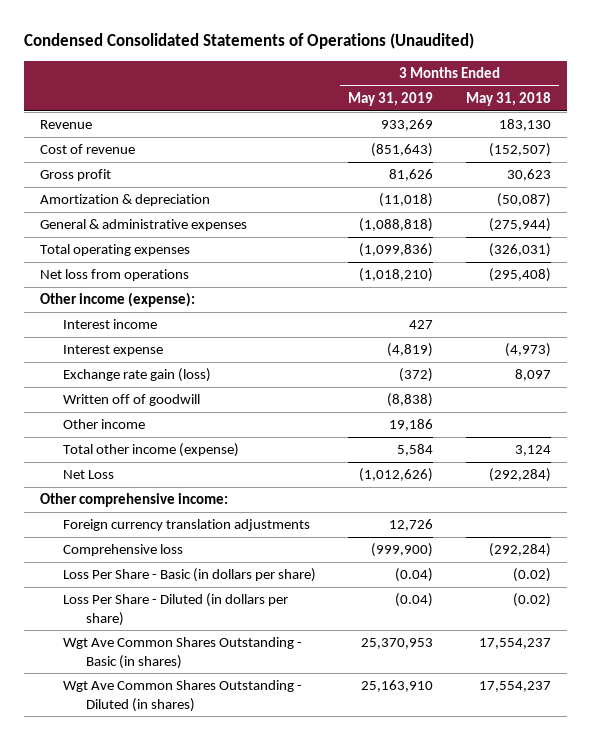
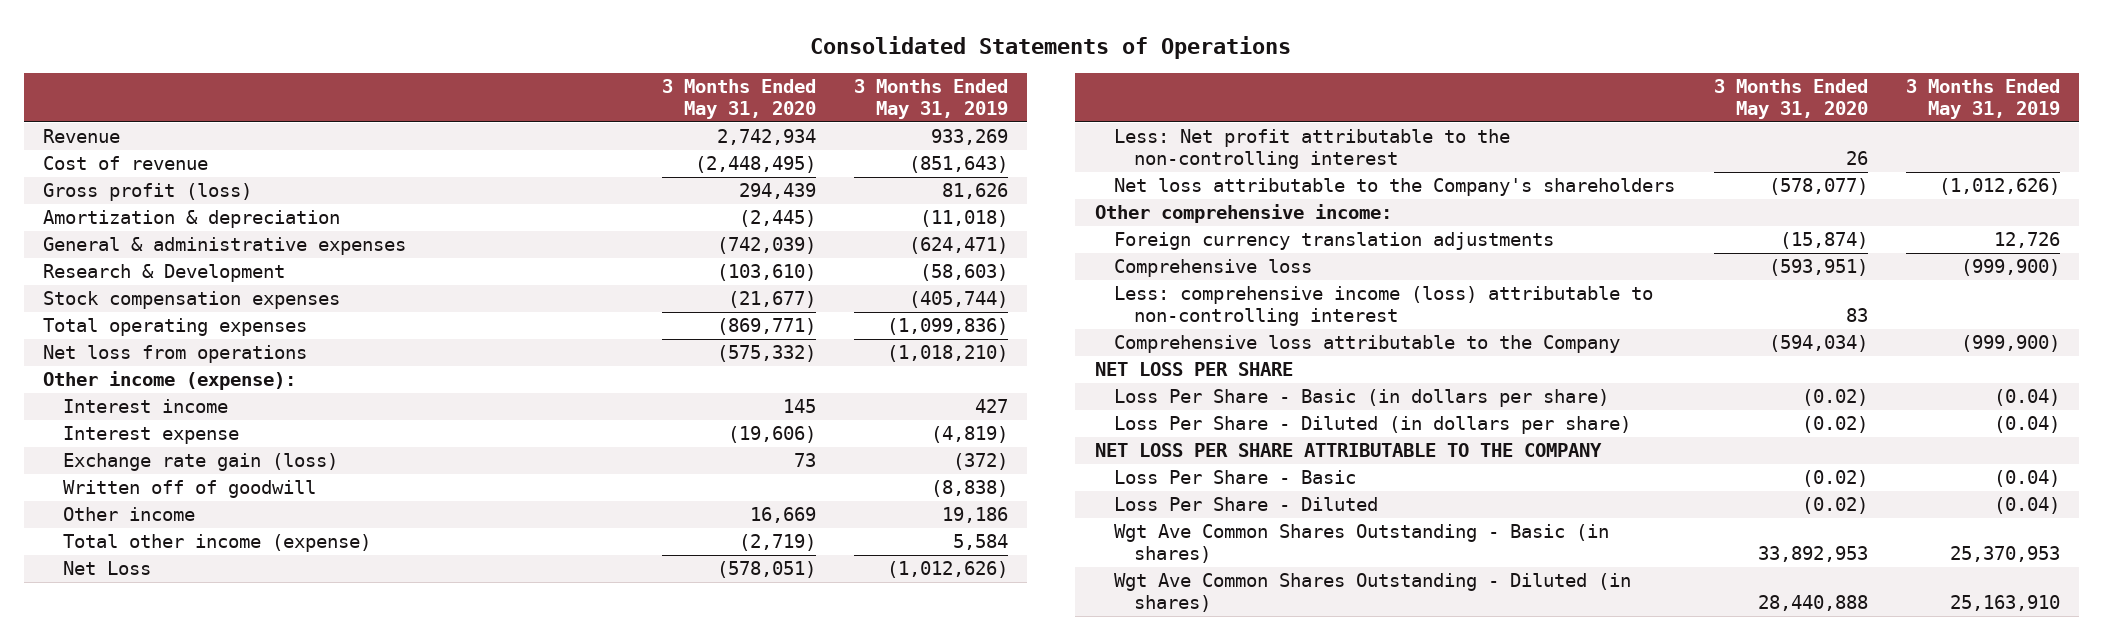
- Condensed Consolidated Statements of Operations (Unaudited)
+ Consolidated Statements of Operations
- | 3 Months Ended May 31, 2019 | 3 Months Ended May 31, 2018
+ | 3 Months Ended May 31, 2020 | 3 Months Ended May 31, 2019
- Gross profit | 81,626 | 30,623
+ Gross profit (loss) | 294,439 | 81,626
- General & administrative expenses | (1,088,818) | (275,944)
+ General & administrative expenses | (742,039) | (624,471)
+ Research & Development | (103,610) | (58,603)
+ Stock compensation expenses | (21,677) | (405,744)
+ Less: Net profit attributable to the non-controlling interest | 26 |
+ Net loss attributable to the Company's shareholders | (578,077) | (1,012,626)
+ Less: comprehensive income (loss) attributable to non-controlling interest | 83 |
+ Comprehensive loss attributable to the Company | (594,034) | (999,900)
+ NET LOSS PER SHARE
+ NET LOSS PER SHARE ATTRIBUTABLE TO THE COMPANY
+ Loss Per Share - Basic | (0.02) | (0.04)
+ Loss Per Share - Diluted | (0.02) | (0.04)

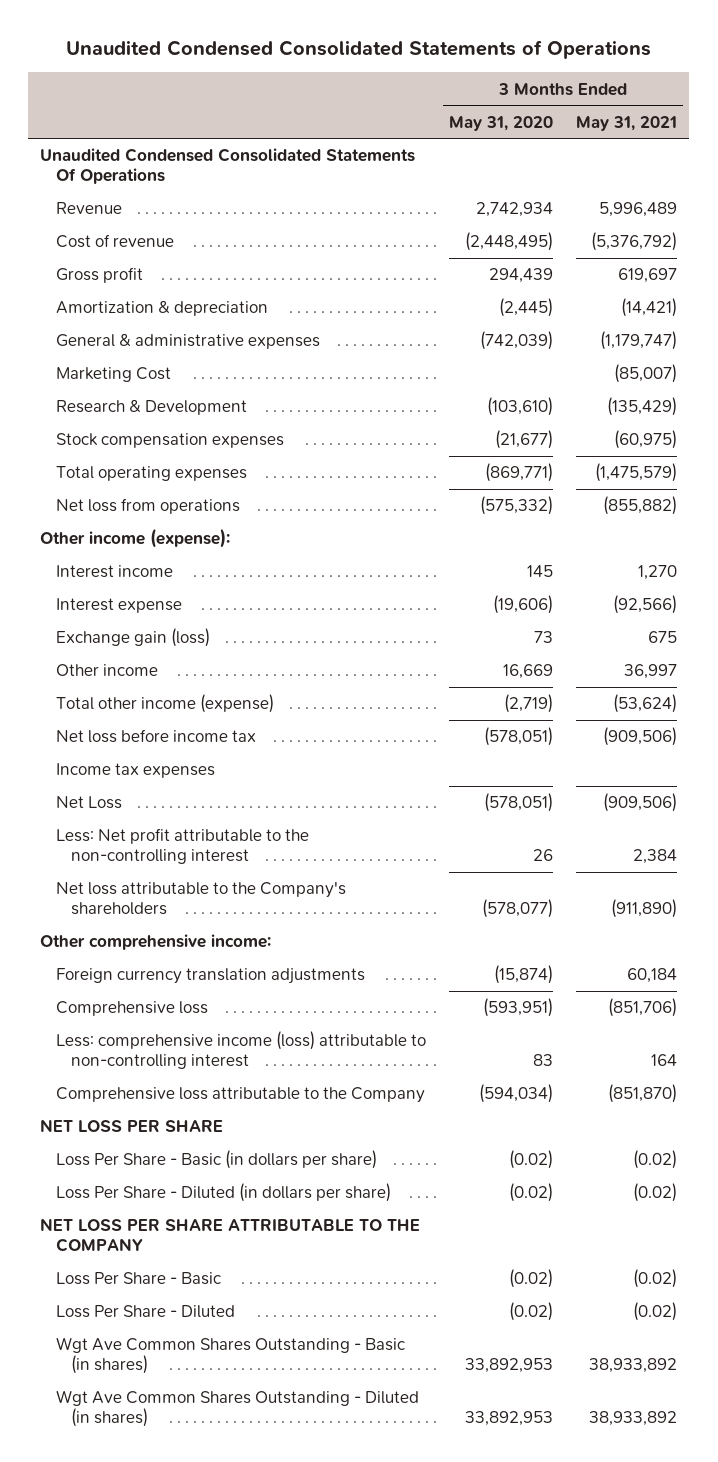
- Consolidated Statements of Operations
+ Unaudited Condensed Consolidated Statements of Operations
- | 3 Months Ended May 31, 2020 | 3 Months Ended May 31, 2019
+ | 3 Months Ended May 31, 2020 | 3 Months Ended May 31, 2021
+ Unaudited Condensed Consolidated Statements Of Operations
- Gross profit (loss) | 294,439 | 81,626
+ Gross profit | 294,439 | 619,697
+ Marketing Cost | | (85,007)
- Exchange rate gain (loss) | 73 | (372)
- Written off of goodwill | | (8,838)
+ Exchange gain (loss) | 73 | 675
+ Net loss before income tax | (578,051) | (909,506)
+ Income tax expenses
- Wgt Ave Common Shares Outstanding - Diluted (in shares) | 28,440,888 | 25,163,910
+ Wgt Ave Common Shares Outstanding - Diluted (in shares) | 33,892,953 | 38,933,892

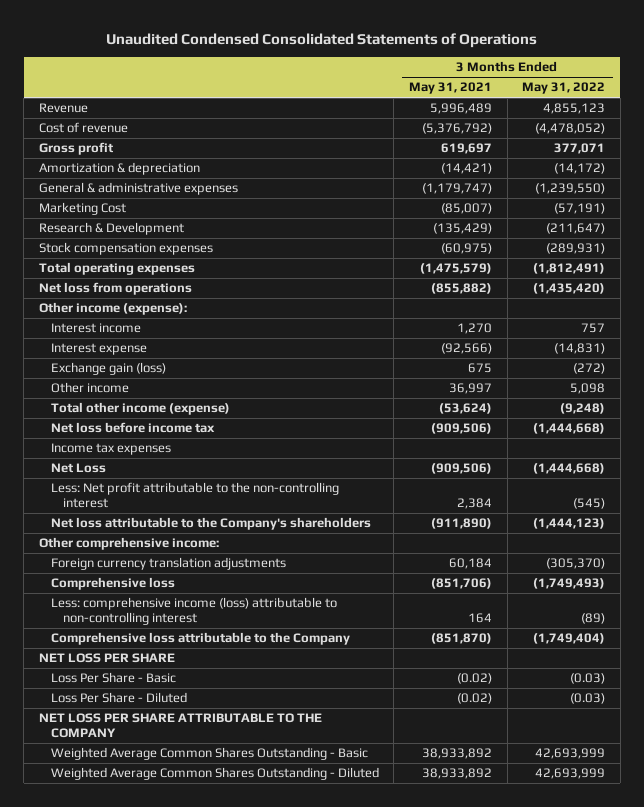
- | 3 Months Ended May 31, 2020 | 3 Months Ended May 31, 2021
+ | 3 Months Ended May 31, 2021 | 3 Months Ended May 31, 2022
- Unaudited Condensed Consolidated Statements Of Operations
- Loss Per Share - Basic (in dollars per share) | (0.02) | (0.02)
- Loss Per Share - Diluted (in dollars per share) | (0.02) | (0.02)
- Wgt Ave Common Shares Outstanding - Basic (in shares) | 33,892,953 | 38,933,892
- Wgt Ave Common Shares Outstanding - Diluted (in shares) | 33,892,953 | 38,933,892
moved down: NET LOSS PER SHARE ATTRIBUTABLE TO THE COMPANY
+ Weighted Average Common Shares Outstanding - Basic | 38,933,892 | 42,693,999
+ Weighted Average Common Shares Outstanding - Diluted | 38,933,892 | 42,693,999

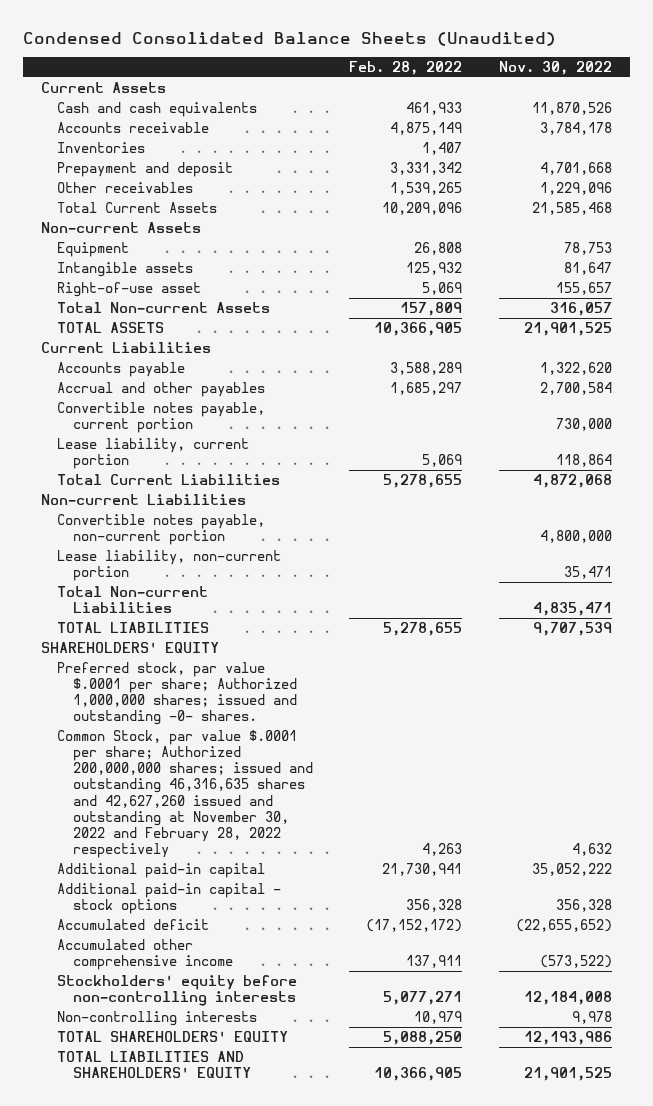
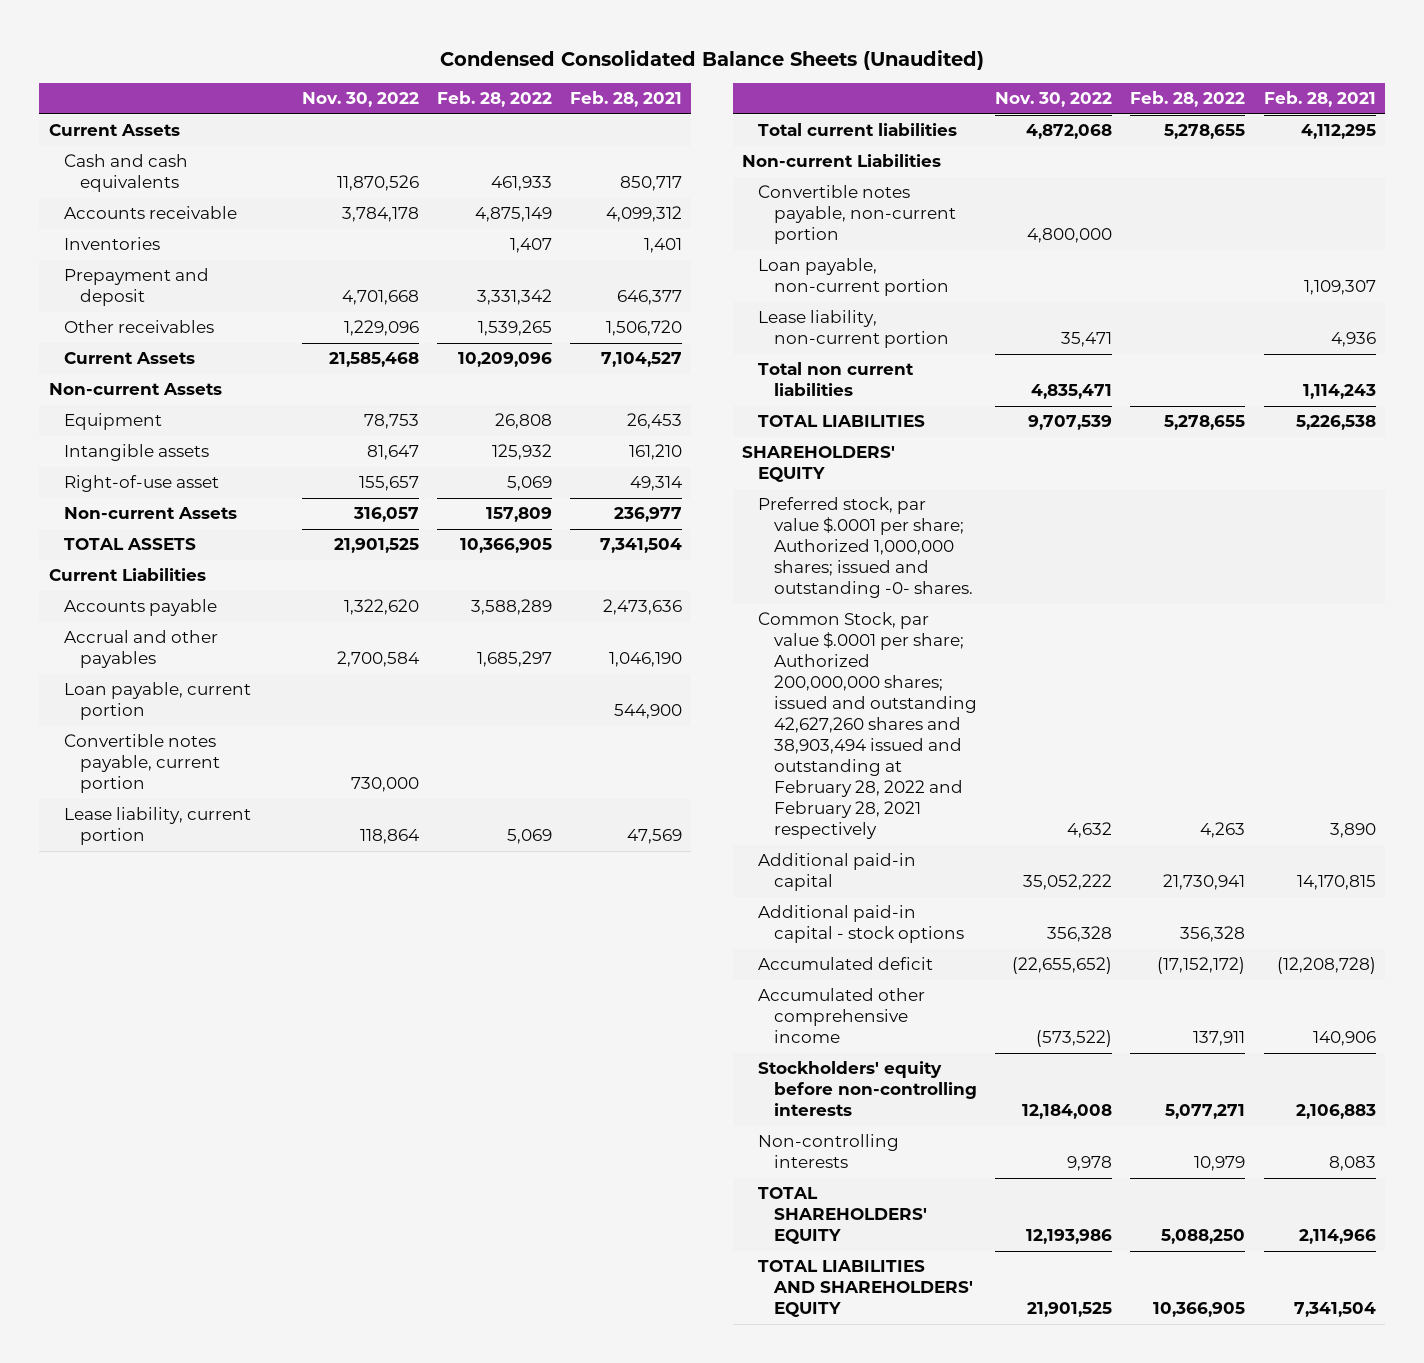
- | Feb. 28, 2022 | Nov. 30, 2022
+ | Nov. 30, 2022 | Feb. 28, 2022 | Feb. 28, 2021
- Total Current Assets | 10,209,096 | 21,585,468
+ Current Assets | 21,585,468 | 10,209,096 | 7,104,527
- Total Non-current Assets | 157,809 | 316,057
+ Non-current Assets | 316,057 | 157,809 | 236,977
+ Loan payable, current portion | | | 544,900
- Total Current Liabilities | 5,278,655 | 4,872,068
+ Total current liabilities | 4,872,068 | 5,278,655 | 4,112,295
+ Loan payable, non-current portion | | | 1,109,307
- Total Non-current Liabilities | | 4,835,471
+ Total non current liabilities | 4,835,471 | | 1,114,243
- Common Stock, par value $.0001 per share; Authorized 200,000,000 shares; issued and outstanding 46,316,635 shares and 42,627,260 issued and outstanding at November 30, 2022 and February 28, 2022 respectively | 4,263 | 4,632
+ Common Stock, par value $.0001 per share; Authorized 200,000,000 shares; issued and outstanding 42,627,260 shares and 38,903,494 issued and outstanding at February 28, 2022 and February 28, 2021 respectively | 4,632 | 4,263 | 3,890

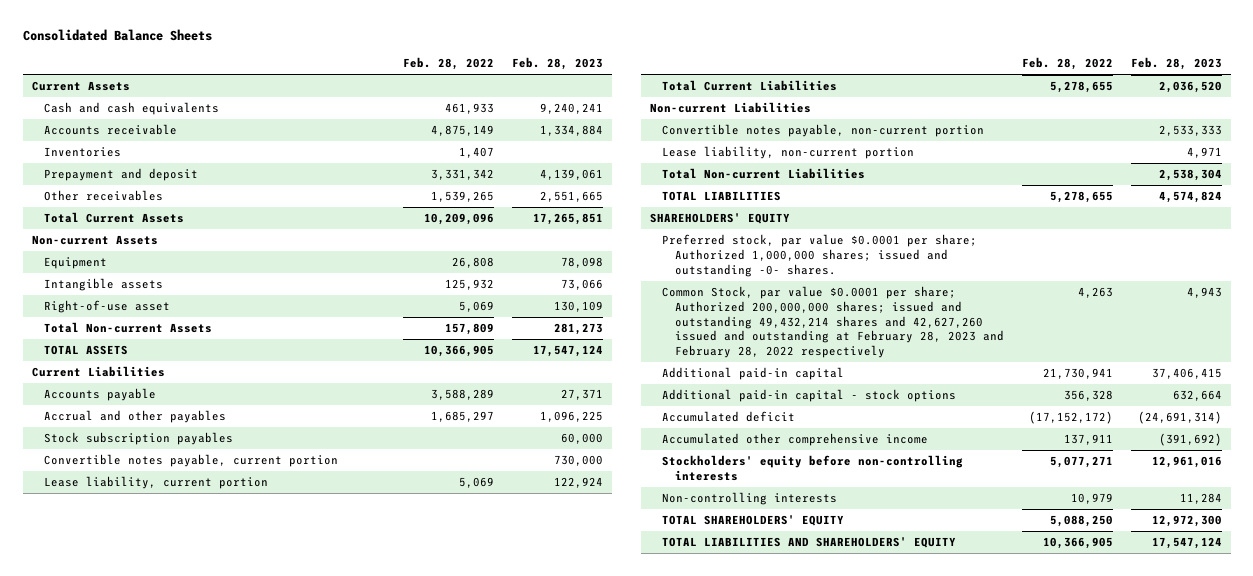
- Condensed Consolidated Balance Sheets (Unaudited)
+ Consolidated Balance Sheets
- | Nov. 30, 2022 | Feb. 28, 2022 | Feb. 28, 2021
+ | Feb. 28, 2022 | Feb. 28, 2023
- Current Assets | 21,585,468 | 10,209,096 | 7,104,527
+ Total Current Assets | 10,209,096 | 17,265,851
- Non-current Assets | 316,057 | 157,809 | 236,977
+ Total Non-current Assets | 157,809 | 281,273
- Loan payable, current portion | | | 544,900
+ Stock subscription payables | | 60,000
- Total current liabilities | 4,872,068 | 5,278,655 | 4,112,295
+ Total Current Liabilities | 5,278,655 | 2,036,520
- Loan payable, non-current portion | | | 1,109,307
- Total non current liabilities | 4,835,471 | | 1,114,243
+ Total Non-current Liabilities | | 2,538,304
- Preferred stock, par value $.0001 per share; Authorized 1,000,000 shares; issued and outstanding -0- shares.
- Common Stock, par value $.0001 per share; Authorized 200,000,000 shares; issued and outstanding 42,627,260 shares and 38,903,494 issued and outstanding at February 28, 2022 and February 28, 2021 respectively | 4,632 | 4,263 | 3,890
+ Preferred stock, par value $0.0001 per share; Authorized 1,000,000 shares; issued and outstanding -0- shares.
+ Common Stock, par value $0.0001 per share; Authorized 200,000,000 shares; issued and outstanding 49,432,214 shares and 42,627,260 issued and outstanding at February 28, 2023 and February 28, 2022 respectively | 4,263 | 4,943

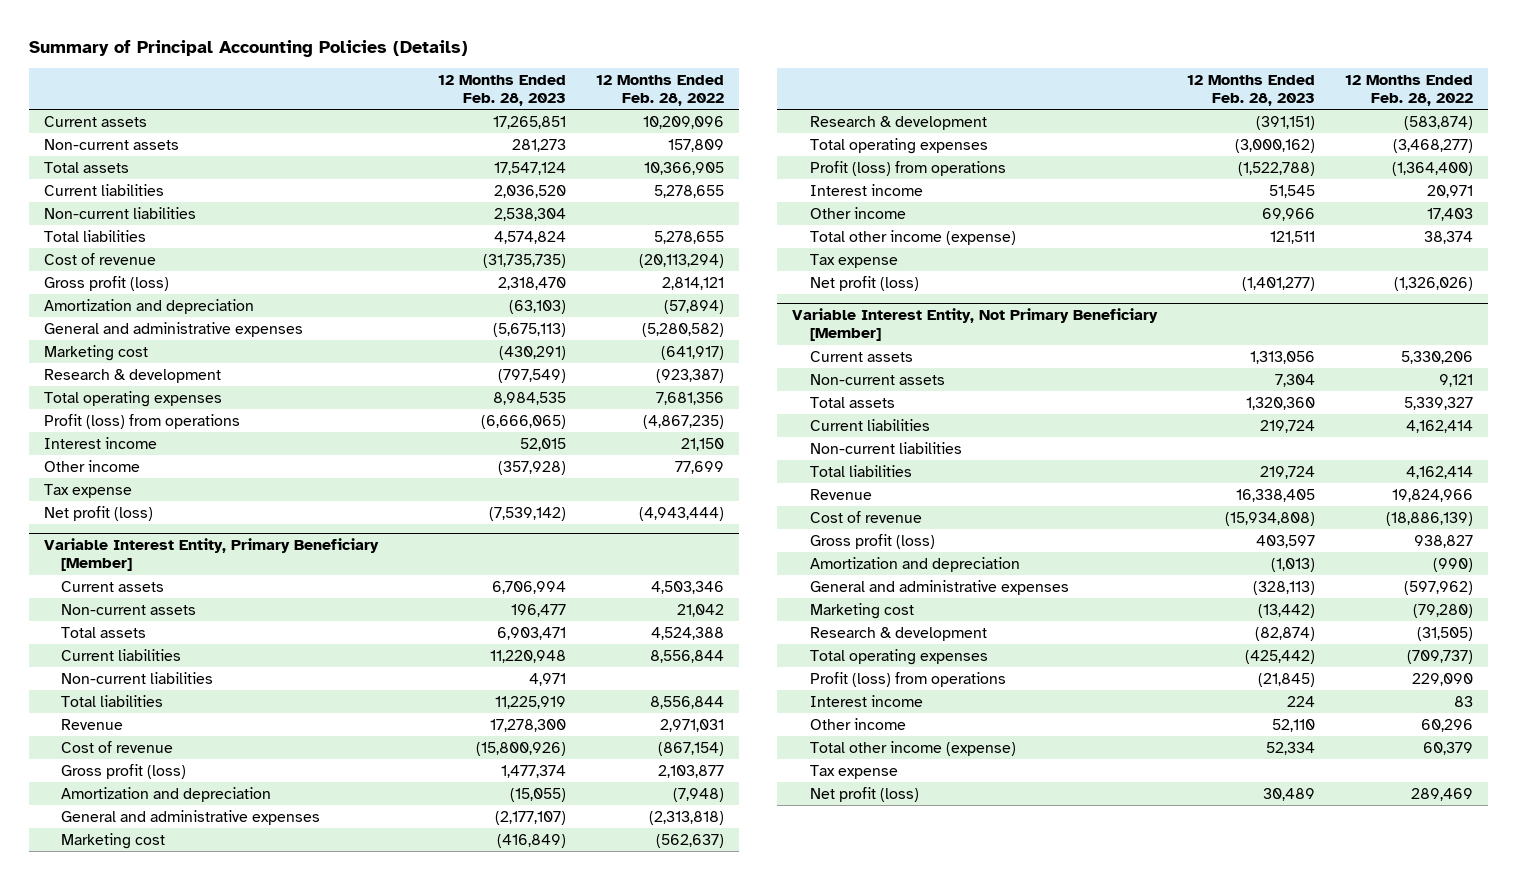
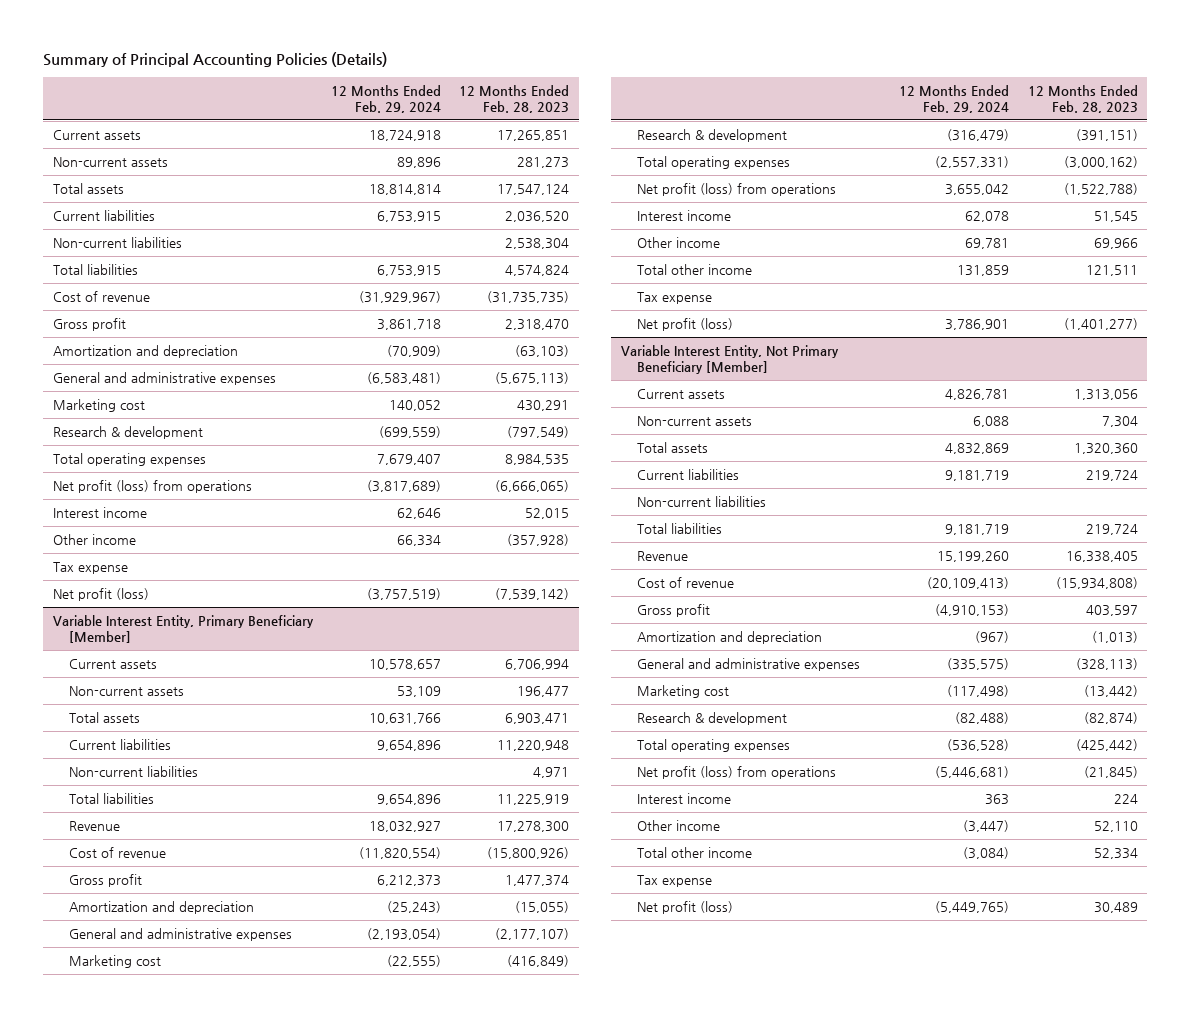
- | 12 Months Ended Feb. 28, 2023 | 12 Months Ended Feb. 28, 2022
+ | 12 Months Ended Feb. 29, 2024 | 12 Months Ended Feb. 28, 2023
- Gross profit (loss) | 2,318,470 | 2,814,121
+ Gross profit | 3,861,718 | 2,318,470
- Marketing cost | (430,291) | (641,917)
+ Marketing cost | 140,052 | 430,291
- Profit (loss) from operations | (6,666,065) | (4,867,235)
+ Net profit (loss) from operations | (3,817,689) | (6,666,065)
@ Variable Interest Entity, Primary Beneficiary [Member]
- Gross profit (loss) | 1,477,374 | 2,103,877
+ Gross profit | 6,212,373 | 1,477,374
- Profit (loss) from operations | (1,522,788) | (1,364,400)
+ Net profit (loss) from operations | 3,655,042 | (1,522,788)
- Total other income (expense) | 121,511 | 38,374
+ Total other income | 131,859 | 121,511
@ Variable Interest Entity, Not Primary Beneficiary [Member]
- Gross profit (loss) | 403,597 | 938,827
+ Gross profit | (4,910,153) | 403,597
- Profit (loss) from operations | (21,845) | 229,090
+ Net profit (loss) from operations | (5,446,681) | (21,845)
- Total other income (expense) | 52,334 | 60,379
+ Total other income | (3,084) | 52,334

